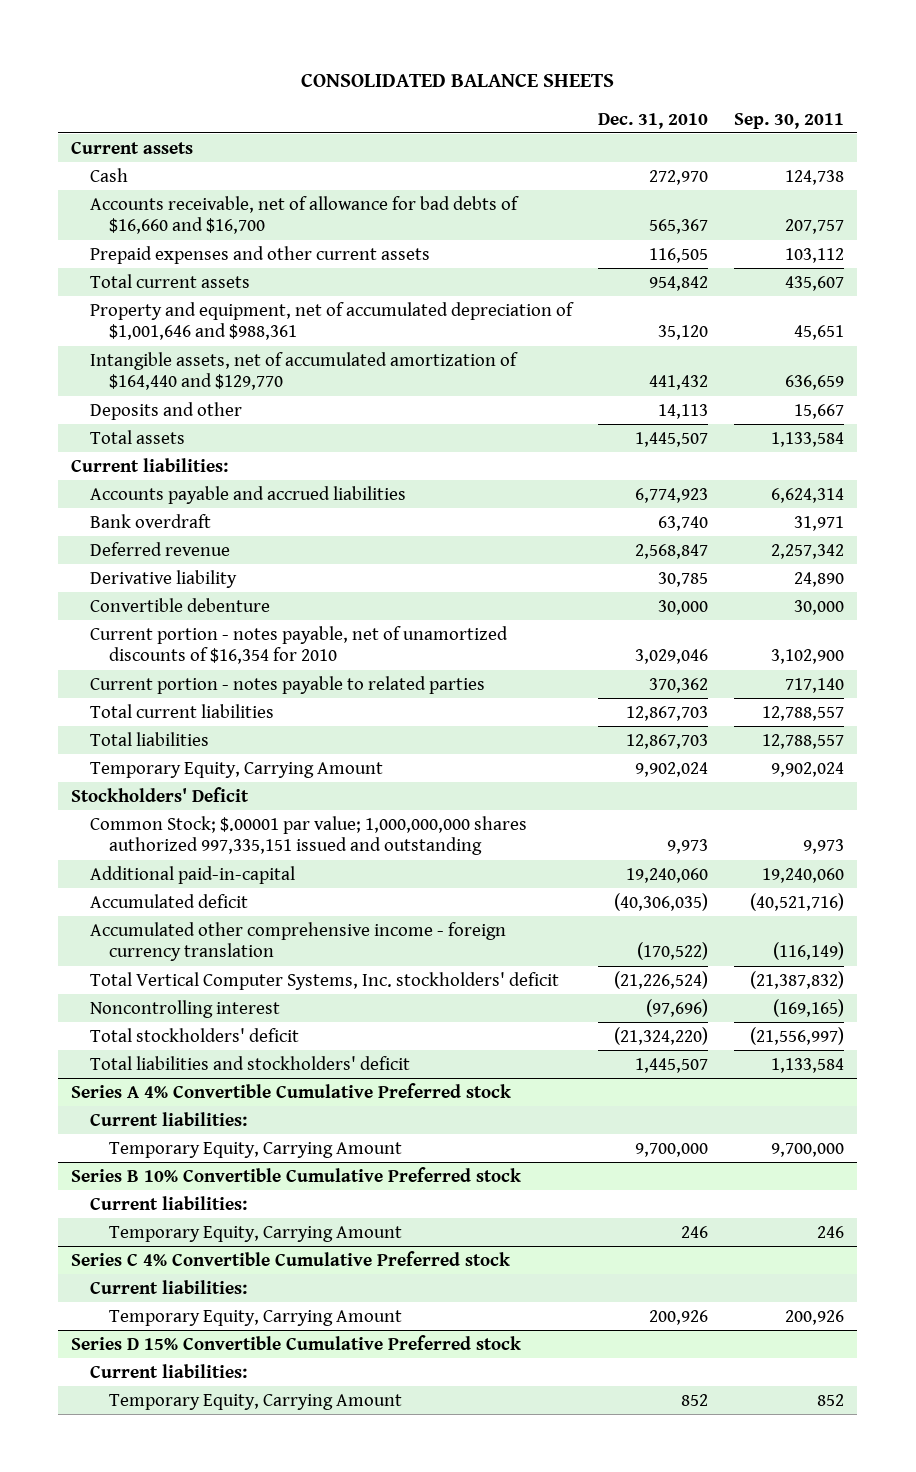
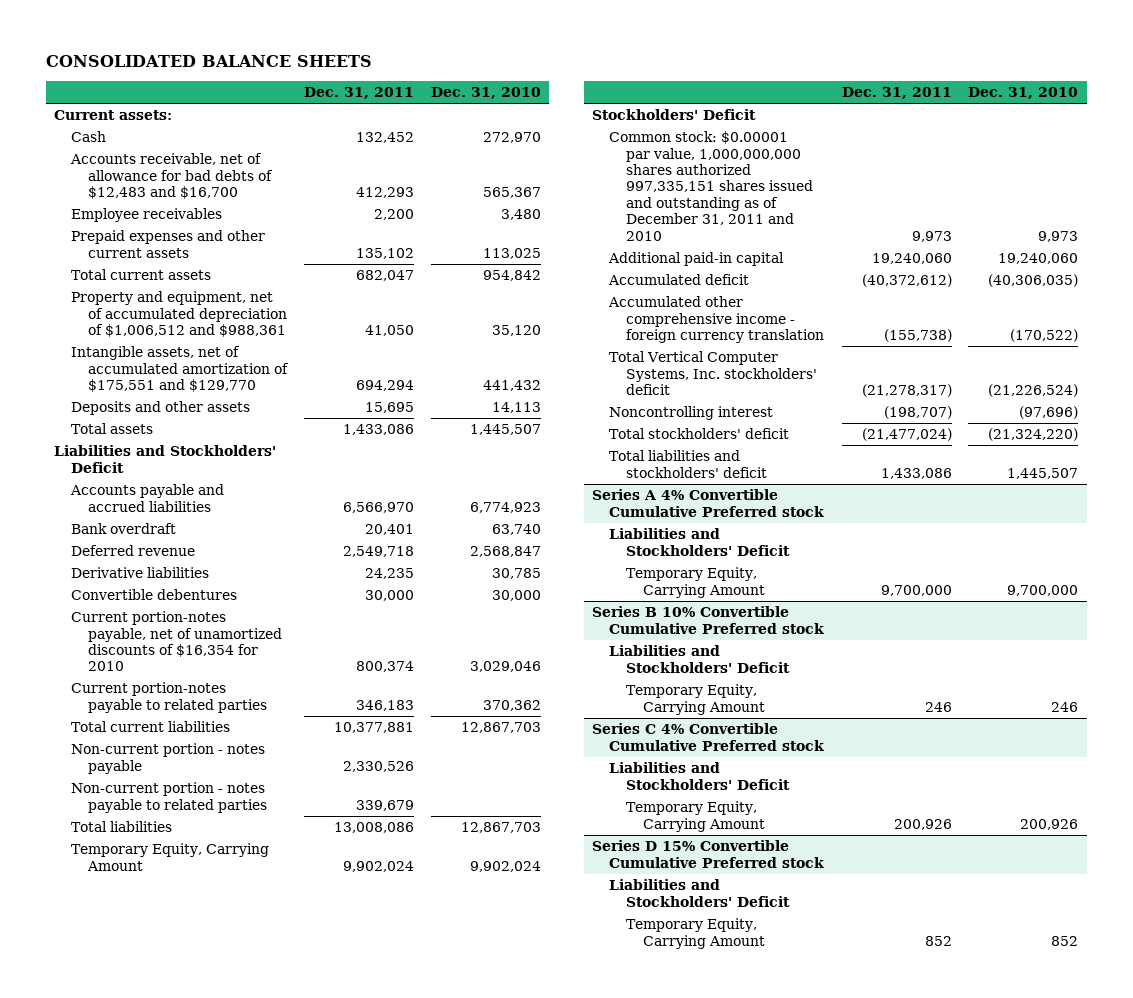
- | Dec. 31, 2010 | Sep. 30, 2011
+ | Dec. 31, 2011 | Dec. 31, 2010
- Current assets
+ Current assets:
- Accounts receivable, net of allowance for bad debts of $16,660 and $16,700 | 565,367 | 207,757
- Prepaid expenses and other current assets | 116,505 | 103,112
+ Accounts receivable, net of allowance for bad debts of $12,483 and $16,700 | 412,293 | 565,367
+ Employee receivables | 2,200 | 3,480
+ Prepaid expenses and other current assets | 135,102 | 113,025
- Property and equipment, net of accumulated depreciation of $1,001,646 and $988,361 | 35,120 | 45,651
- Intangible assets, net of accumulated amortization of $164,440 and $129,770 | 441,432 | 636,659
- Deposits and other | 14,113 | 15,667
+ Property and equipment, net of accumulated depreciation of $1,006,512 and $988,361 | 41,050 | 35,120
+ Intangible assets, net of accumulated amortization of $175,551 and $129,770 | 694,294 | 441,432
+ Deposits and other assets | 15,695 | 14,113
- Current liabilities:
+ Liabilities and Stockholders' Deficit
- Derivative liability | 30,785 | 24,890
- Convertible debenture | 30,000 | 30,000
- Current portion - notes payable, net of unamortized discounts of $16,354 for 2010 | 3,029,046 | 3,102,900
- Current portion - notes payable to related parties | 370,362 | 717,140
+ Derivative liabilities | 24,235 | 30,785
+ Convertible debentures | 30,000 | 30,000
+ Current portion-notes payable, net of unamortized discounts of $16,354 for 2010 | 800,374 | 3,029,046
+ Current portion-notes payable to related parties | 346,183 | 370,362
+ Non-current portion - notes payable | 2,330,526 |
+ Non-current portion - notes payable to related parties | 339,679 |
- Common Stock; $.00001 par value; 1,000,000,000 shares authorized 997,335,151 issued and outstanding | 9,973 | 9,973
- Additional paid-in-capital | 19,240,060 | 19,240,060
+ Common stock: $0.00001 par value, 1,000,000,000 shares authorized 997,335,151 shares issued and outstanding as of December 31, 2011 and 2010 | 9,973 | 9,973
+ Additional paid-in capital | 19,240,060 | 19,240,060
@ Series A 4% Convertible Cumulative Preferred stock
- Current liabilities:
+ Liabilities and Stockholders' Deficit
@ Series B 10% Convertible Cumulative Preferred stock
- Current liabilities:
+ Liabilities and Stockholders' Deficit
@ Series C 4% Convertible Cumulative Preferred stock
- Current liabilities:
+ Liabilities and Stockholders' Deficit
@ Series D 15% Convertible Cumulative Preferred stock
- Current liabilities:
+ Liabilities and Stockholders' Deficit

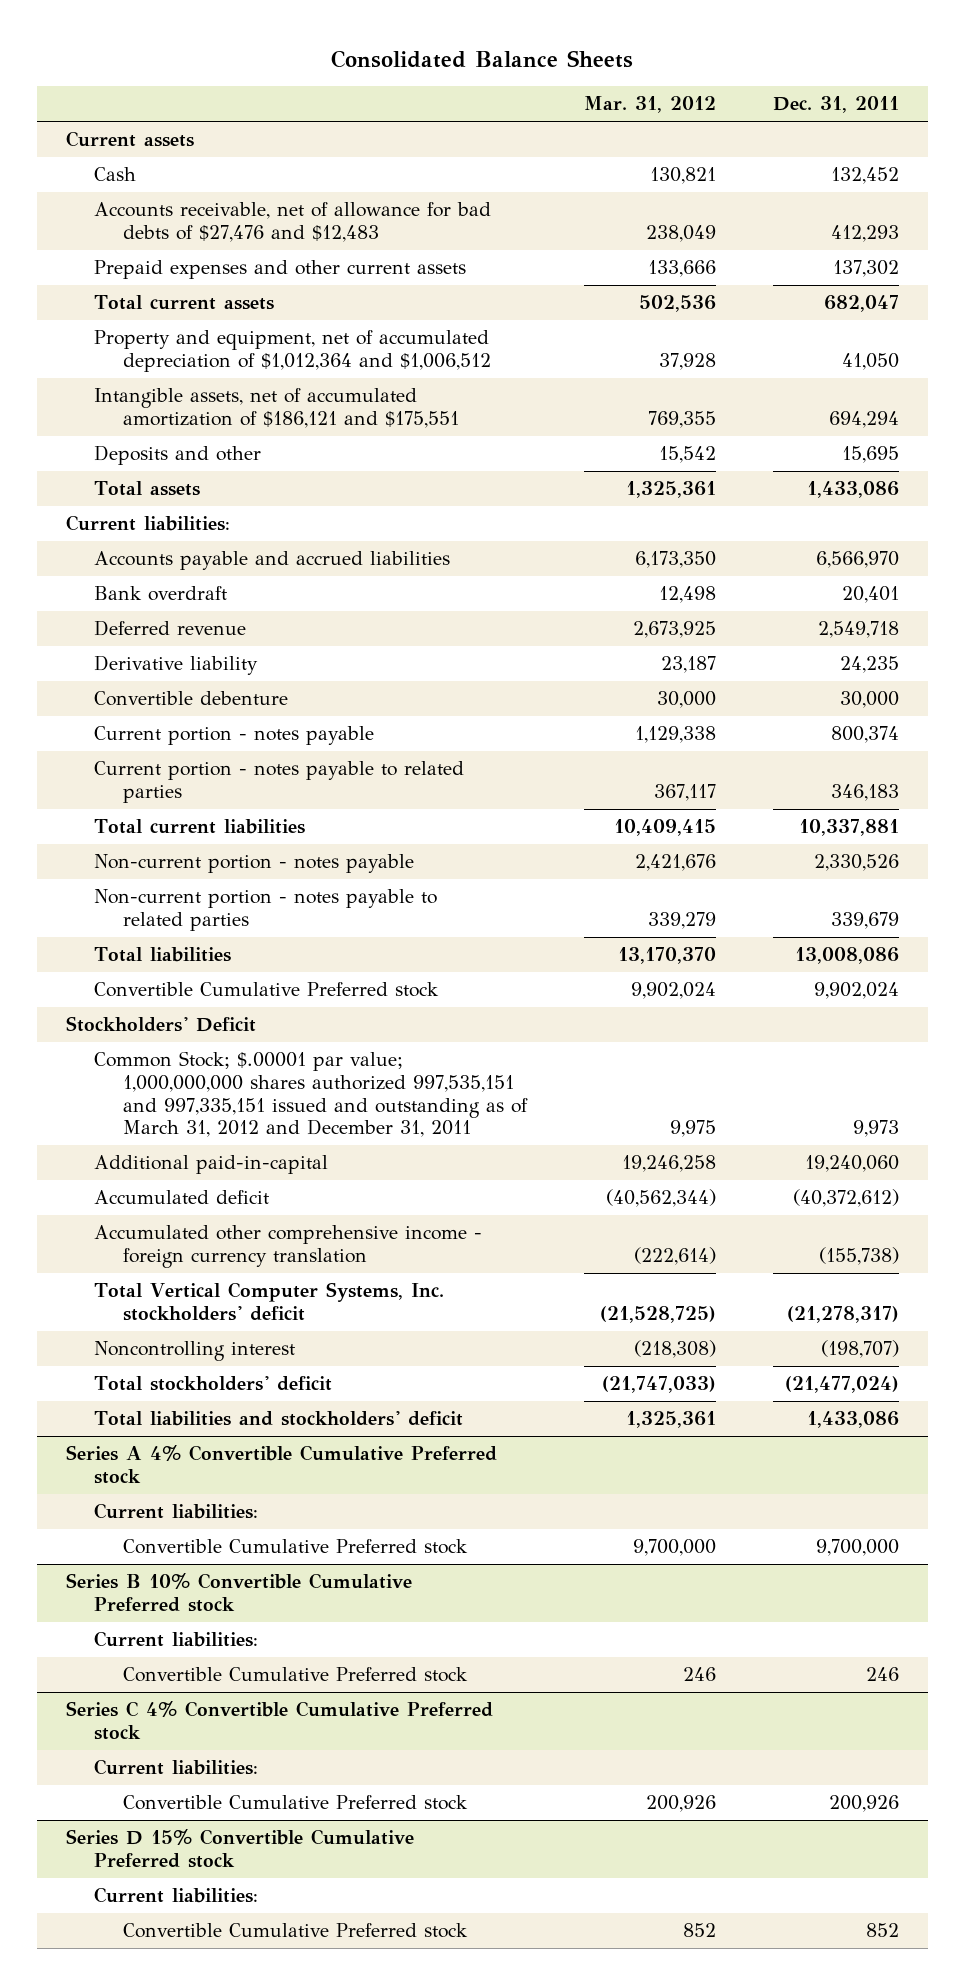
- CONSOLIDATED BALANCE SHEETS
+ Consolidated Balance Sheets
- | Dec. 31, 2011 | Dec. 31, 2010
+ | Mar. 31, 2012 | Dec. 31, 2011
- Current assets:
+ Current assets
- Accounts receivable, net of allowance for bad debts of $12,483 and $16,700 | 412,293 | 565,367
- Employee receivables | 2,200 | 3,480
- Prepaid expenses and other current assets | 135,102 | 113,025
+ Accounts receivable, net of allowance for bad debts of $27,476 and $12,483 | 238,049 | 412,293
+ Prepaid expenses and other current assets | 133,666 | 137,302
- Property and equipment, net of accumulated depreciation of $1,006,512 and $988,361 | 41,050 | 35,120
- Intangible assets, net of accumulated amortization of $175,551 and $129,770 | 694,294 | 441,432
- Deposits and other assets | 15,695 | 14,113
+ Property and equipment, net of accumulated depreciation of $1,012,364 and $1,006,512 | 37,928 | 41,050
+ Intangible assets, net of accumulated amortization of $186,121 and $175,551 | 769,355 | 694,294
+ Deposits and other | 15,542 | 15,695
- Liabilities and Stockholders' Deficit
+ Current liabilities:
- Derivative liabilities | 24,235 | 30,785
- Convertible debentures | 30,000 | 30,000
- Current portion-notes payable, net of unamortized discounts of $16,354 for 2010 | 800,374 | 3,029,046
- Current portion-notes payable to related parties | 346,183 | 370,362
- Total current liabilities | 10,377,881 | 12,867,703
+ Derivative liability | 23,187 | 24,235
+ Convertible debenture | 30,000 | 30,000
+ Current portion - notes payable | 1,129,338 | 800,374
+ Current portion - notes payable to related parties | 367,117 | 346,183
+ Total current liabilities | 10,409,415 | 10,337,881
- Temporary Equity, Carrying Amount | 9,902,024 | 9,902,024
+ Convertible Cumulative Preferred stock | 9,902,024 | 9,902,024
- Common stock: $0.00001 par value, 1,000,000,000 shares authorized 997,335,151 shares issued and outstanding as of December 31, 2011 and 2010 | 9,973 | 9,973
- Additional paid-in capital | 19,240,060 | 19,240,060
+ Common Stock; $.00001 par value; 1,000,000,000 shares authorized 997,535,151 and 997,335,151 issued and outstanding as of March 31, 2012 and December 31, 2011 | 9,975 | 9,973
+ Additional paid-in-capital | 19,246,258 | 19,240,060
@ Series A 4% Convertible Cumulative Preferred stock
- Liabilities and Stockholders' Deficit
- Temporary Equity, Carrying Amount | 9,700,000 | 9,700,000
+ Current liabilities:
+ Convertible Cumulative Preferred stock | 9,700,000 | 9,700,000
@ Series B 10% Convertible Cumulative Preferred stock
- Liabilities and Stockholders' Deficit
- Temporary Equity, Carrying Amount | 246 | 246
+ Current liabilities:
+ Convertible Cumulative Preferred stock | 246 | 246
@ Series C 4% Convertible Cumulative Preferred stock
- Liabilities and Stockholders' Deficit
- Temporary Equity, Carrying Amount | 200,926 | 200,926
+ Current liabilities:
+ Convertible Cumulative Preferred stock | 200,926 | 200,926
@ Series D 15% Convertible Cumulative Preferred stock
- Liabilities and Stockholders' Deficit
- Temporary Equity, Carrying Amount | 852 | 852
+ Current liabilities:
+ Convertible Cumulative Preferred stock | 852 | 852

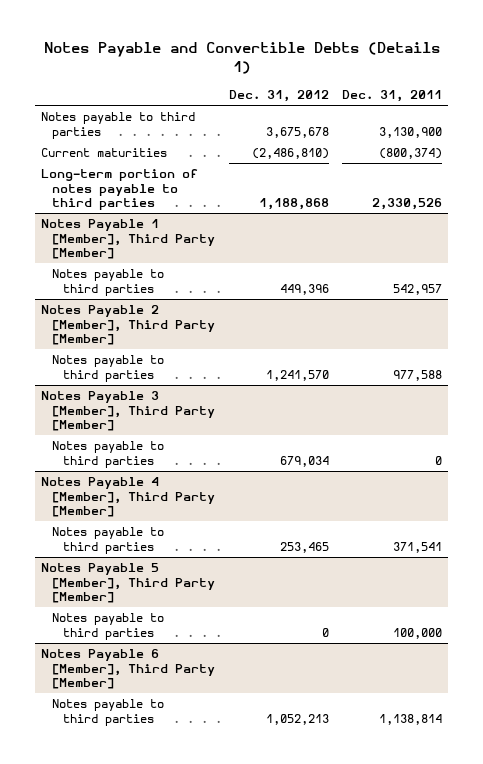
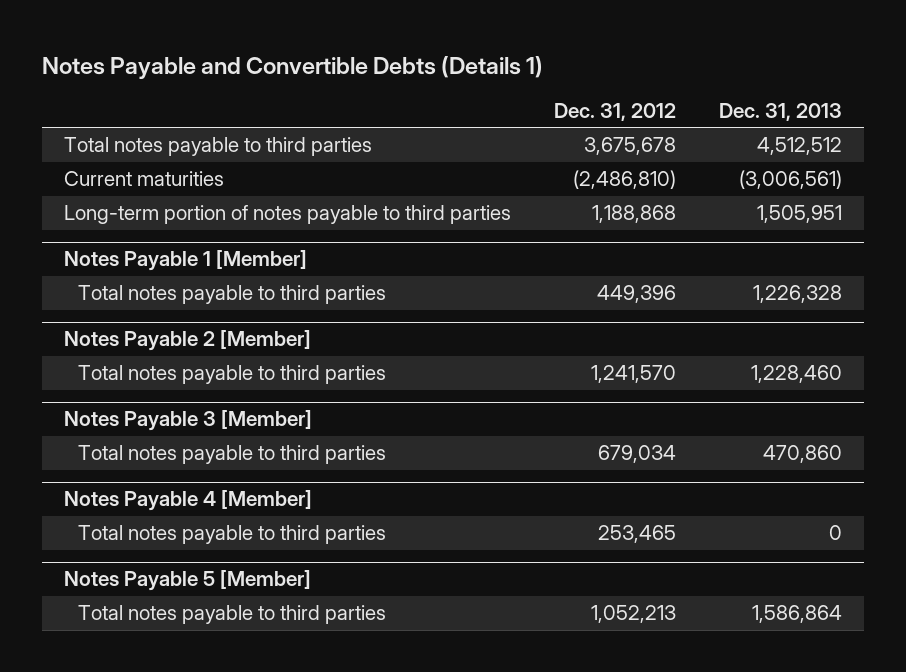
- | Dec. 31, 2012 | Dec. 31, 2011
+ | Dec. 31, 2012 | Dec. 31, 2013
- Notes payable to third parties | 3,675,678 | 3,130,900
+ Total notes payable to third parties | 3,675,678 | 4,512,512
- Notes Payable 1 [Member], Third Party [Member]
- Notes payable to third parties | 449,396 | 542,957
- Notes Payable 2 [Member], Third Party [Member]
- Notes payable to third parties | 1,241,570 | 977,588
- Notes Payable 3 [Member], Third Party [Member]
- Notes payable to third parties | 679,034 | 0
- Notes Payable 4 [Member], Third Party [Member]
- Notes payable to third parties | 253,465 | 371,541
- Notes Payable 5 [Member], Third Party [Member]
- Notes payable to third parties | 0 | 100,000
- Notes Payable 6 [Member], Third Party [Member]
- Notes payable to third parties | 1,052,213 | 1,138,814
+ Notes Payable 1 [Member]
+ Total notes payable to third parties | 449,396 | 1,226,328
+ Notes Payable 2 [Member]
+ Total notes payable to third parties | 1,241,570 | 1,228,460
+ Notes Payable 3 [Member]
+ Total notes payable to third parties | 679,034 | 470,860
+ Notes Payable 4 [Member]
+ Total notes payable to third parties | 253,465 | 0
+ Notes Payable 5 [Member]
+ Total notes payable to third parties | 1,052,213 | 1,586,864

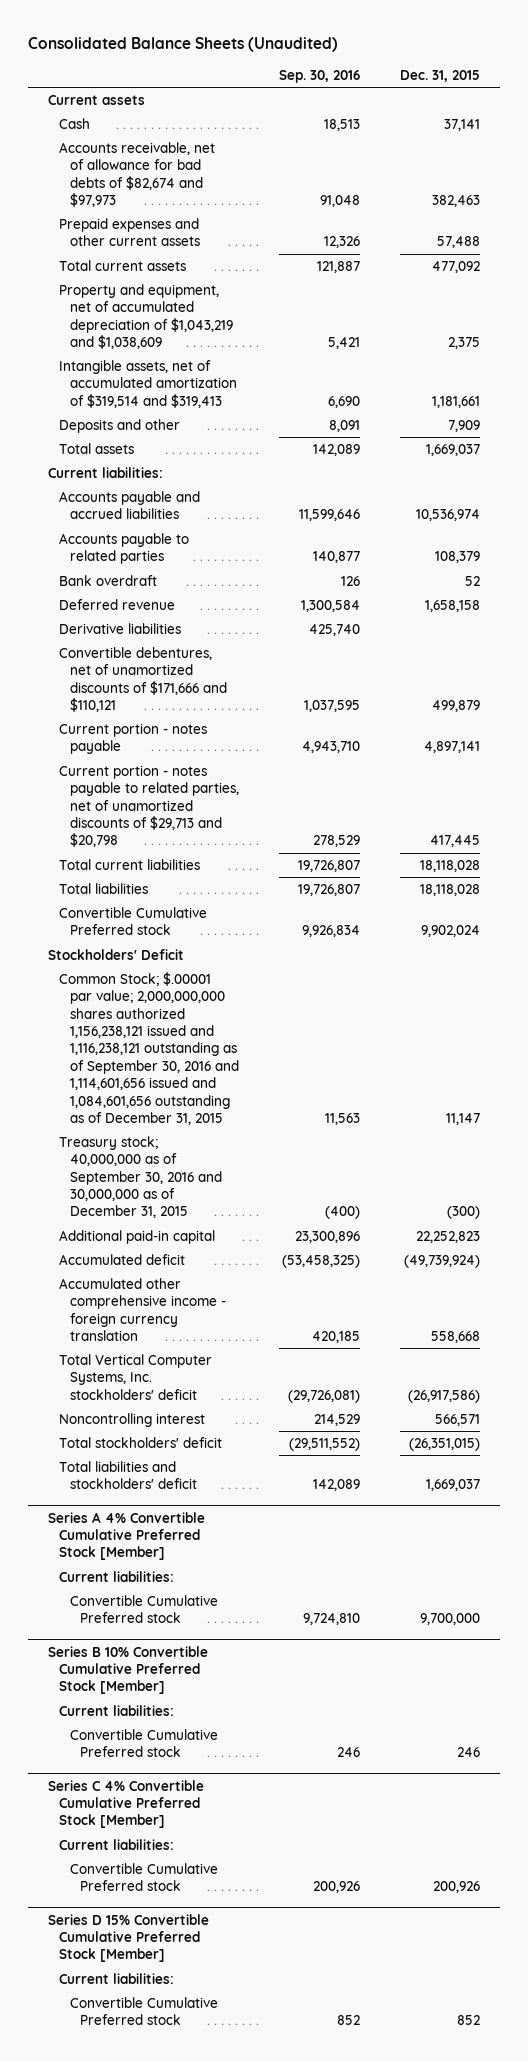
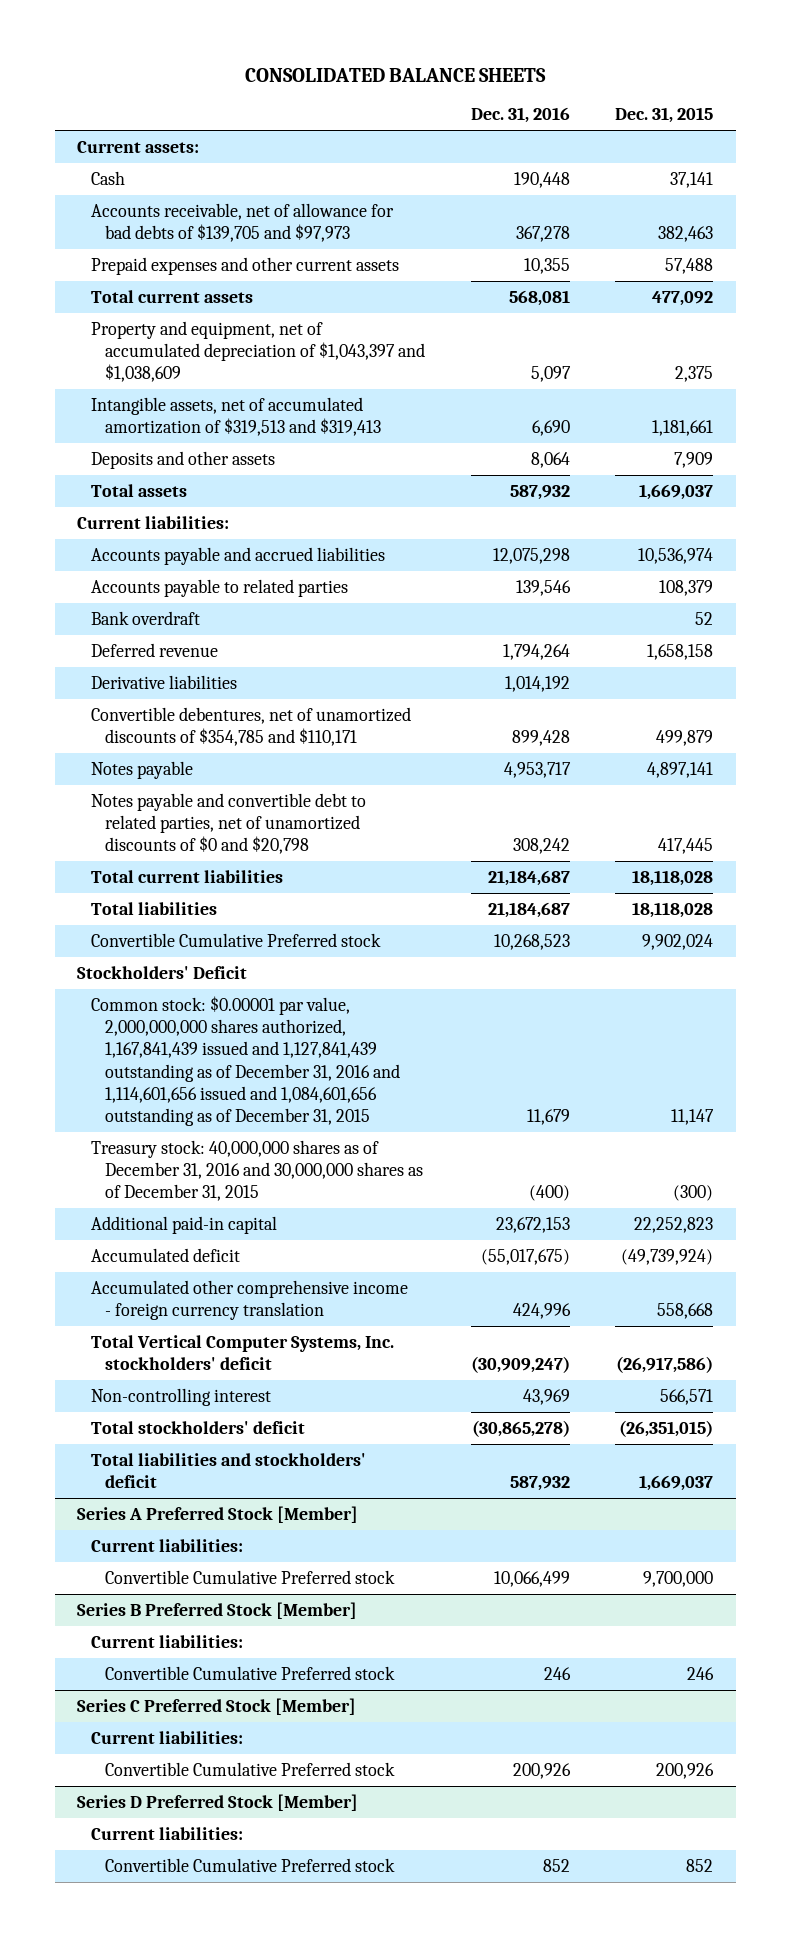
- Consolidated Balance Sheets (Unaudited)
+ CONSOLIDATED BALANCE SHEETS
- | Sep. 30, 2016 | Dec. 31, 2015
+ | Dec. 31, 2016 | Dec. 31, 2015
- Current assets
+ Current assets:
- Accounts receivable, net of allowance for bad debts of $82,674 and $97,973 | 91,048 | 382,463
+ Accounts receivable, net of allowance for bad debts of $139,705 and $97,973 | 367,278 | 382,463
- Property and equipment, net of accumulated depreciation of $1,043,219 and $1,038,609 | 5,421 | 2,375
- Intangible assets, net of accumulated amortization of $319,514 and $319,413 | 6,690 | 1,181,661
- Deposits and other | 8,091 | 7,909
+ Property and equipment, net of accumulated depreciation of $1,043,397 and $1,038,609 | 5,097 | 2,375
+ Intangible assets, net of accumulated amortization of $319,513 and $319,413 | 6,690 | 1,181,661
+ Deposits and other assets | 8,064 | 7,909
- Convertible debentures, net of unamortized discounts of $171,666 and $110,121 | 1,037,595 | 499,879
- Current portion - notes payable | 4,943,710 | 4,897,141
- Current portion - notes payable to related parties, net of unamortized discounts of $29,713 and $20,798 | 278,529 | 417,445
+ Convertible debentures, net of unamortized discounts of $354,785 and $110,171 | 899,428 | 499,879
+ Notes payable | 4,953,717 | 4,897,141
+ Notes payable and convertible debt to related parties, net of unamortized discounts of $0 and $20,798 | 308,242 | 417,445
- Common Stock; $.00001 par value; 2,000,000,000 shares authorized 1,156,238,121 issued and 1,116,238,121 outstanding as of September 30, 2016 and 1,114,601,656 issued and 1,084,601,656 outstanding as of December 31, 2015 | 11,563 | 11,147
- Treasury stock; 40,000,000 as of September 30, 2016 and 30,000,000 as of December 31, 2015 | (400) | (300)
+ Common stock: $0.00001 par value, 2,000,000,000 shares authorized, 1,167,841,439 issued and 1,127,841,439 outstanding as of December 31, 2016 and 1,114,601,656 issued and 1,084,601,656 outstanding as of December 31, 2015 | 11,679 | 11,147
+ Treasury stock: 40,000,000 shares as of December 31, 2016 and 30,000,000 shares as of December 31, 2015 | (400) | (300)
- Noncontrolling interest | 214,529 | 566,571
+ Non-controlling interest | 43,969 | 566,571
- Series A 4% Convertible Cumulative Preferred Stock [Member]
+ Series A Preferred Stock [Member]
- Series B 10% Convertible Cumulative Preferred Stock [Member]
+ Series B Preferred Stock [Member]
- Series C 4% Convertible Cumulative Preferred Stock [Member]
+ Series C Preferred Stock [Member]
- Series D 15% Convertible Cumulative Preferred Stock [Member]
+ Series D Preferred Stock [Member]

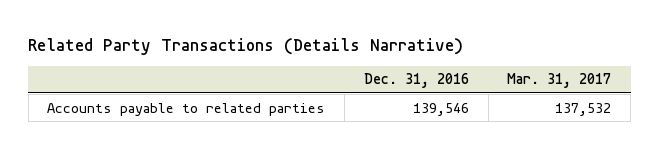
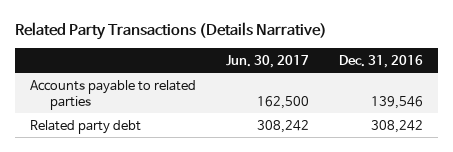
- | Dec. 31, 2016 | Mar. 31, 2017
+ | Jun. 30, 2017 | Dec. 31, 2016
+ Related party debt | 308,242 | 308,242

